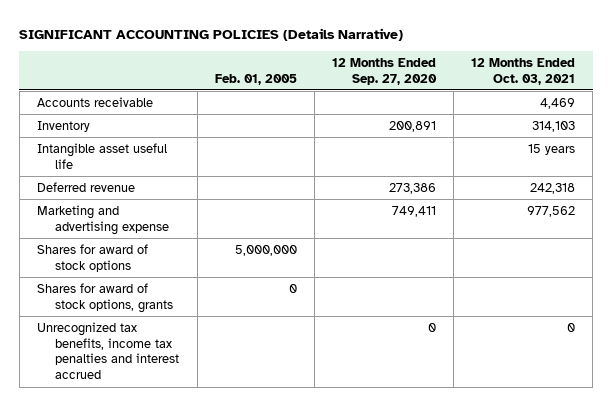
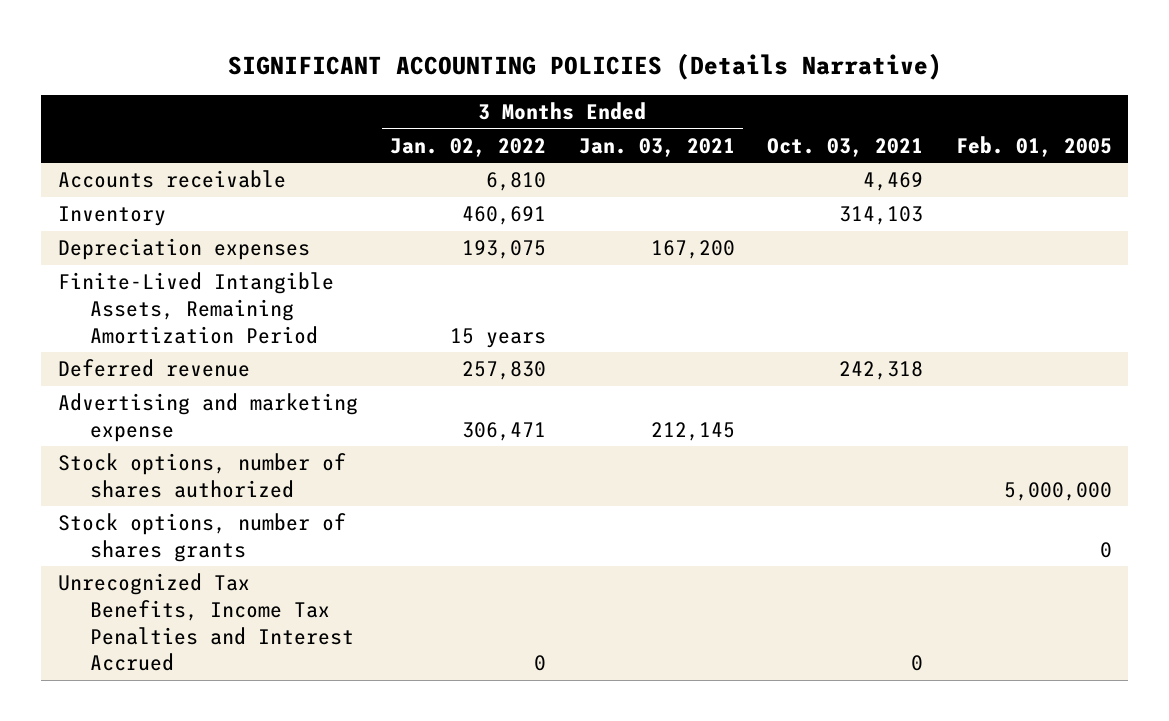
- | Feb. 01, 2005 | 12 Months Ended Sep. 27, 2020 | 12 Months Ended Oct. 03, 2021
+ | 3 Months Ended Jan. 02, 2022 | 3 Months Ended Jan. 03, 2021 | Oct. 03, 2021 | Feb. 01, 2005
- Intangible asset useful life | | | 15 years
+ Depreciation expenses | 193,075 | 167,200 | |
+ Finite-Lived Intangible Assets, Remaining Amortization Period | 15 years | | |
- Marketing and advertising expense | | 749,411 | 977,562
- Shares for award of stock options | 5,000,000 | |
- Shares for award of stock options, grants | 0 | |
- Unrecognized tax benefits, income tax penalties and interest accrued | | 0 | 0
+ Advertising and marketing expense | 306,471 | 212,145 | |
+ Stock options, number of shares authorized | | | | 5,000,000
+ Stock options, number of shares grants | | | | 0
+ Unrecognized Tax Benefits, Income Tax Penalties and Interest Accrued | 0 | | 0 |

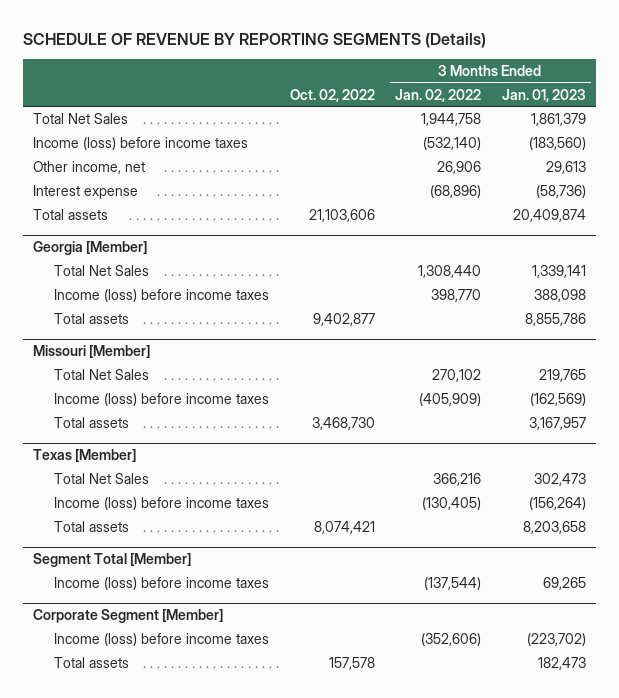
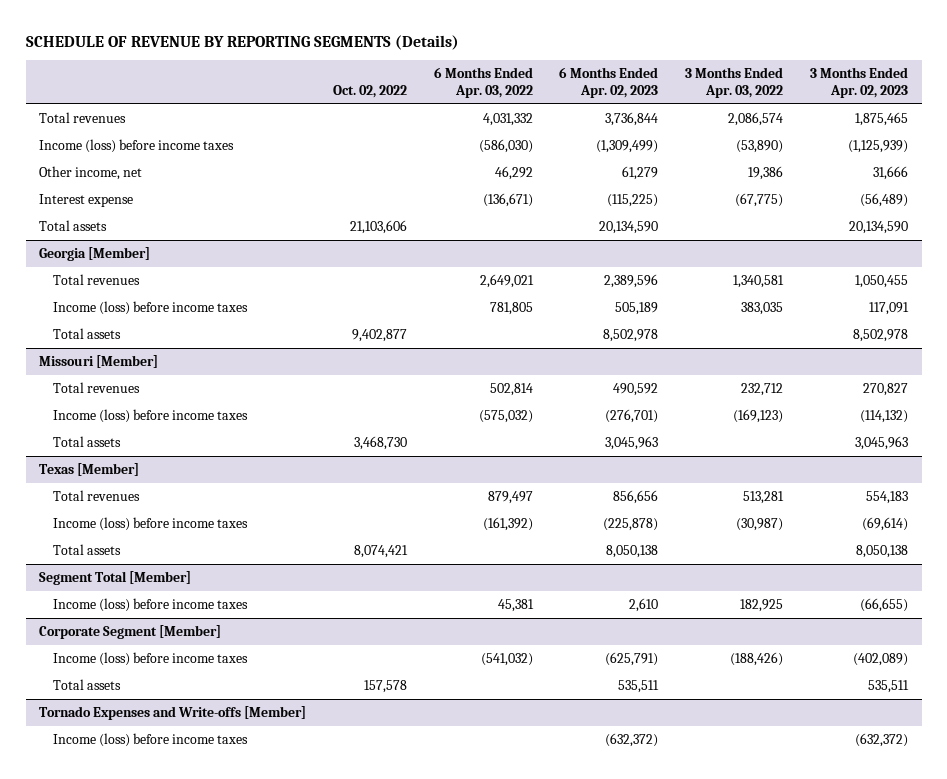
- | Oct. 02, 2022 | 3 Months Ended Jan. 02, 2022 | 3 Months Ended Jan. 01, 2023
+ | Oct. 02, 2022 | 6 Months Ended Apr. 03, 2022 | 6 Months Ended Apr. 02, 2023 | 3 Months Ended Apr. 03, 2022 | 3 Months Ended Apr. 02, 2023
- Total Net Sales | | 1,944,758 | 1,861,379
+ Total revenues | | 4,031,332 | 3,736,844 | 2,086,574 | 1,875,465
@ Georgia [Member]
- Total Net Sales | | 1,308,440 | 1,339,141
+ Total revenues | | 2,649,021 | 2,389,596 | 1,340,581 | 1,050,455
@ Missouri [Member]
- Total Net Sales | | 270,102 | 219,765
+ Total revenues | | 502,814 | 490,592 | 232,712 | 270,827
@ Texas [Member]
- Total Net Sales | | 366,216 | 302,473
+ Total revenues | | 879,497 | 856,656 | 513,281 | 554,183
+ Tornado Expenses and Write-offs [Member]
+ Income (loss) before income taxes | | | (632,372) | | (632,372)

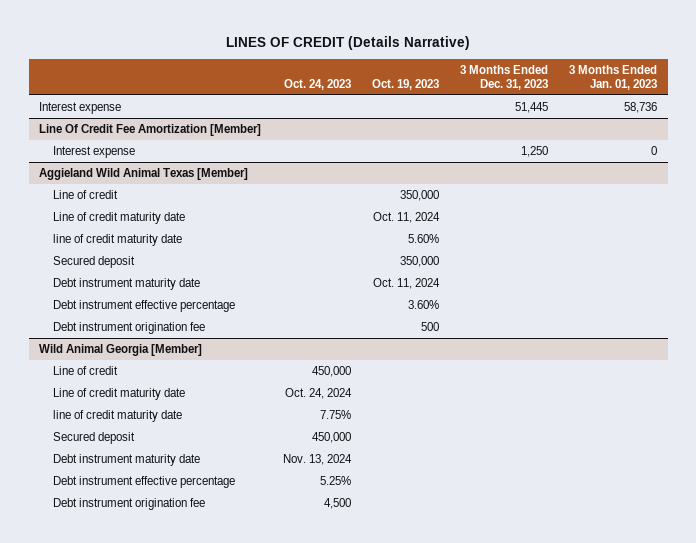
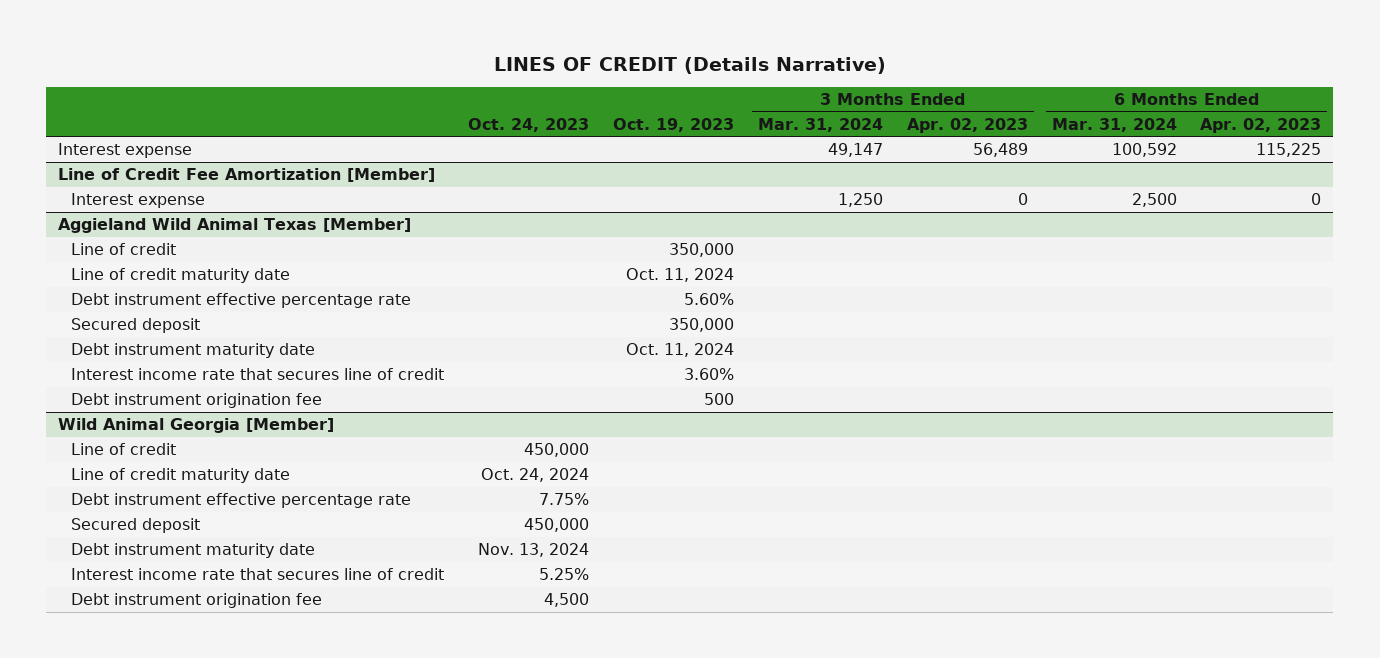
- | Oct. 24, 2023 | Oct. 19, 2023 | 3 Months Ended Dec. 31, 2023 | 3 Months Ended Jan. 01, 2023
+ | Oct. 24, 2023 | Oct. 19, 2023 | 3 Months Ended Mar. 31, 2024 | 3 Months Ended Apr. 02, 2023 | 6 Months Ended Mar. 31, 2024 | 6 Months Ended Apr. 02, 2023
- Line Of Credit Fee Amortization [Member]
+ Line of Credit Fee Amortization [Member]
@ Aggieland Wild Animal Texas [Member]
- line of credit maturity date | | 5.60% | |
+ Debt instrument effective percentage rate | | 5.60% | | | |
- Debt instrument effective percentage | | 3.60% | |
+ Interest income rate that secures line of credit | | 3.60% | | | |
@ Wild Animal Georgia [Member]
- line of credit maturity date | 7.75% | | |
+ Debt instrument effective percentage rate | 7.75% | | | | |
- Debt instrument effective percentage | 5.25% | | |
+ Interest income rate that secures line of credit | 5.25% | | | | |

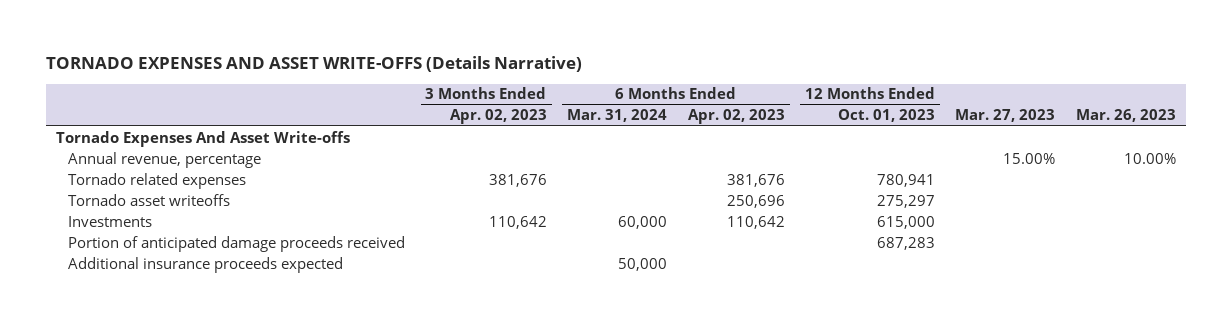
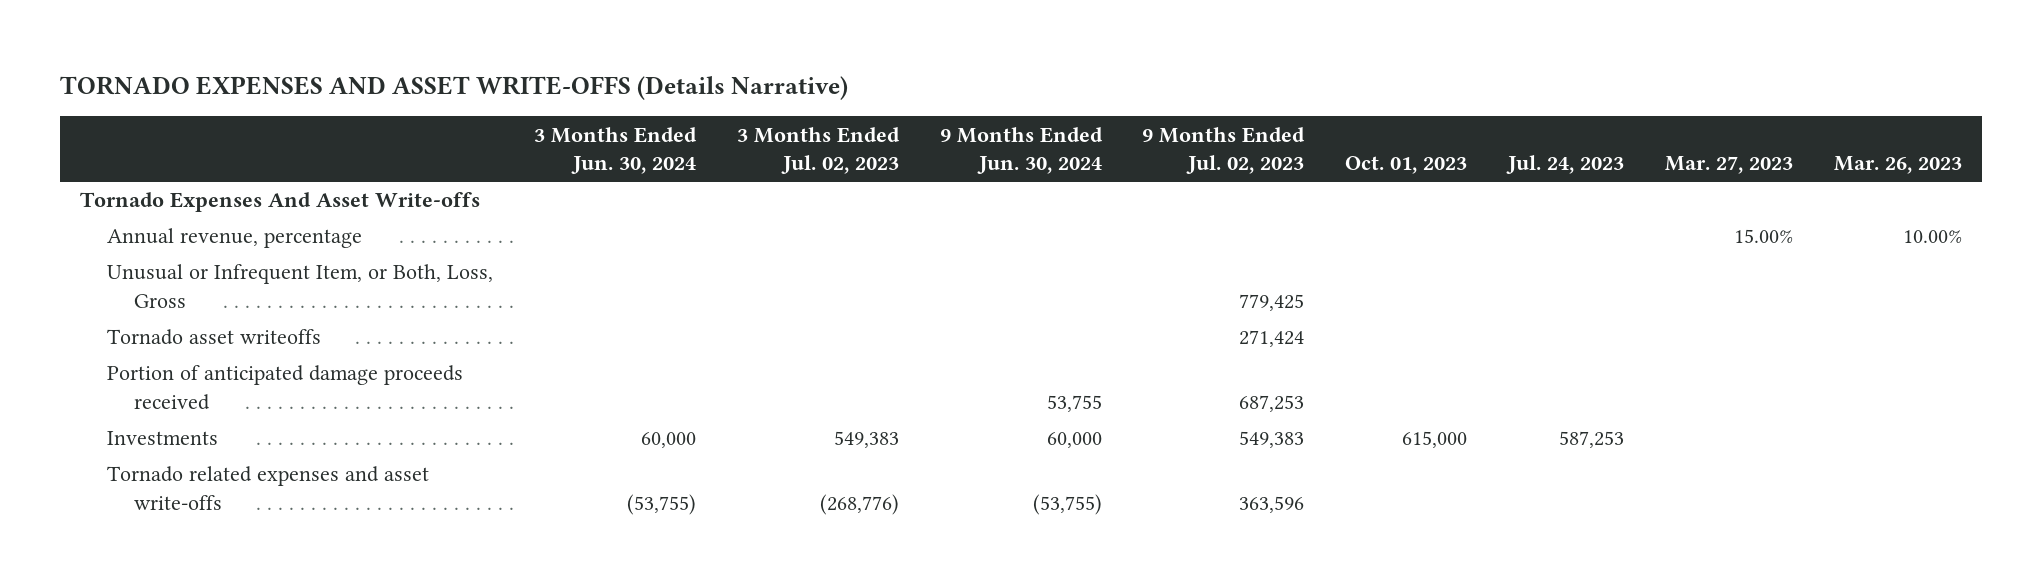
- | 3 Months Ended Apr. 02, 2023 | 6 Months Ended Mar. 31, 2024 | 6 Months Ended Apr. 02, 2023 | 12 Months Ended Oct. 01, 2023 | Mar. 27, 2023 | Mar. 26, 2023
+ | 3 Months Ended Jun. 30, 2024 | 3 Months Ended Jul. 02, 2023 | 9 Months Ended Jun. 30, 2024 | 9 Months Ended Jul. 02, 2023 | Oct. 01, 2023 | Jul. 24, 2023 | Mar. 27, 2023 | Mar. 26, 2023
- Tornado related expenses | 381,676 | | 381,676 | 780,941 | |
+ Unusual or Infrequent Item, or Both, Loss, Gross | | | | 779,425 | | | |
- Additional insurance proceeds expected | | 50,000 | | | |
moved down: Investments | 60,000 | 549,383 | 60,000 | 549,383 | 615,000 | 587,253 | |
+ Tornado related expenses and asset write-offs | (53,755) | (268,776) | (53,755) | 363,596 | | | |

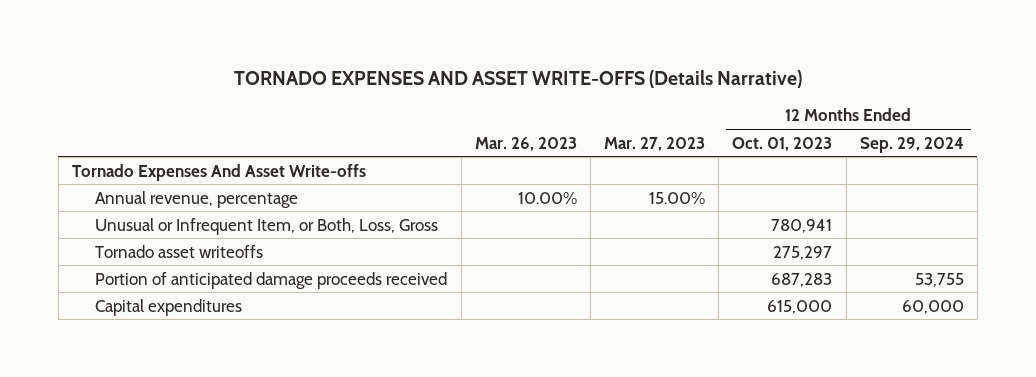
- | 3 Months Ended Jun. 30, 2024 | 3 Months Ended Jul. 02, 2023 | 9 Months Ended Jun. 30, 2024 | 9 Months Ended Jul. 02, 2023 | Oct. 01, 2023 | Jul. 24, 2023 | Mar. 27, 2023 | Mar. 26, 2023
+ | Mar. 26, 2023 | Mar. 27, 2023 | 12 Months Ended Oct. 01, 2023 | 12 Months Ended Sep. 29, 2024
- Investments | 60,000 | 549,383 | 60,000 | 549,383 | 615,000 | 587,253 | |
- Tornado related expenses and asset write-offs | (53,755) | (268,776) | (53,755) | 363,596 | | | |
+ Capital expenditures | | | 615,000 | 60,000

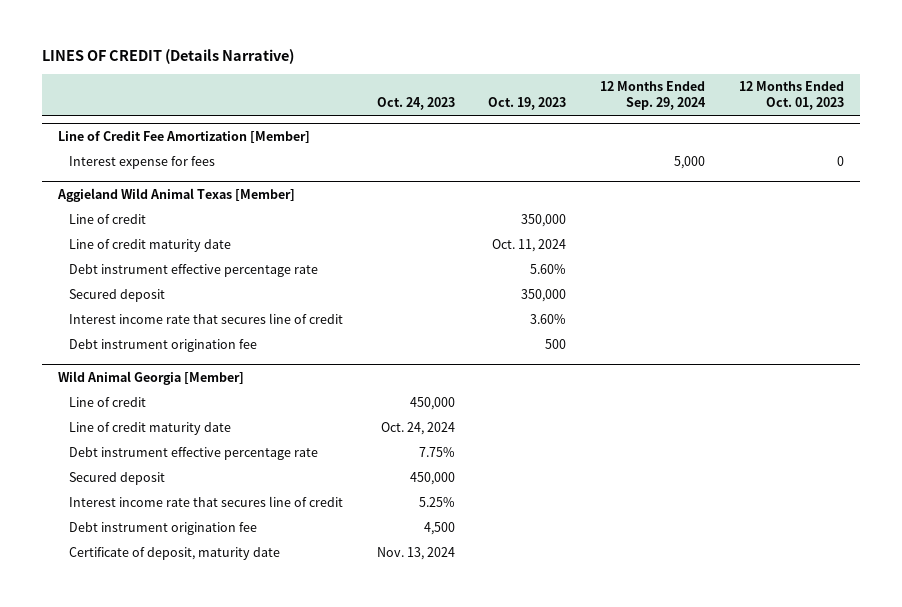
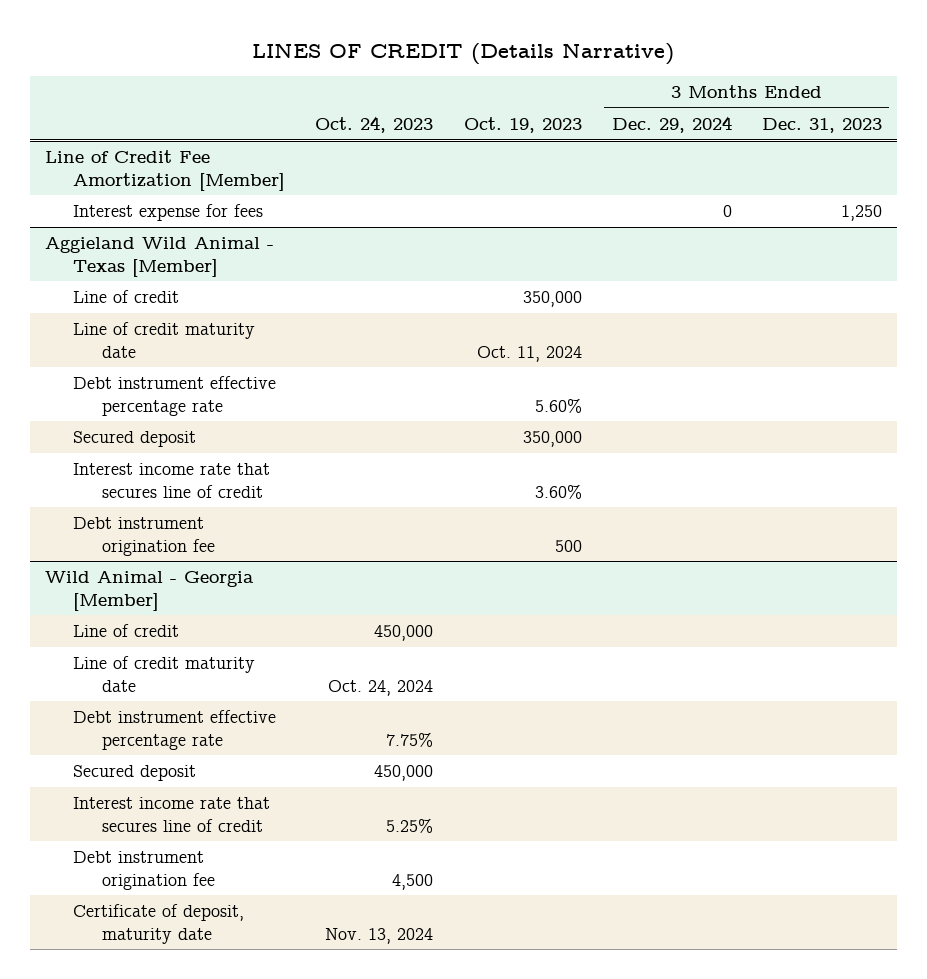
- | Oct. 24, 2023 | Oct. 19, 2023 | 12 Months Ended Sep. 29, 2024 | 12 Months Ended Oct. 01, 2023
+ | Oct. 24, 2023 | Oct. 19, 2023 | 3 Months Ended Dec. 29, 2024 | 3 Months Ended Dec. 31, 2023
- Aggieland Wild Animal Texas [Member]
+ Aggieland Wild Animal - Texas [Member]
- Wild Animal Georgia [Member]
+ Wild Animal - Georgia [Member]

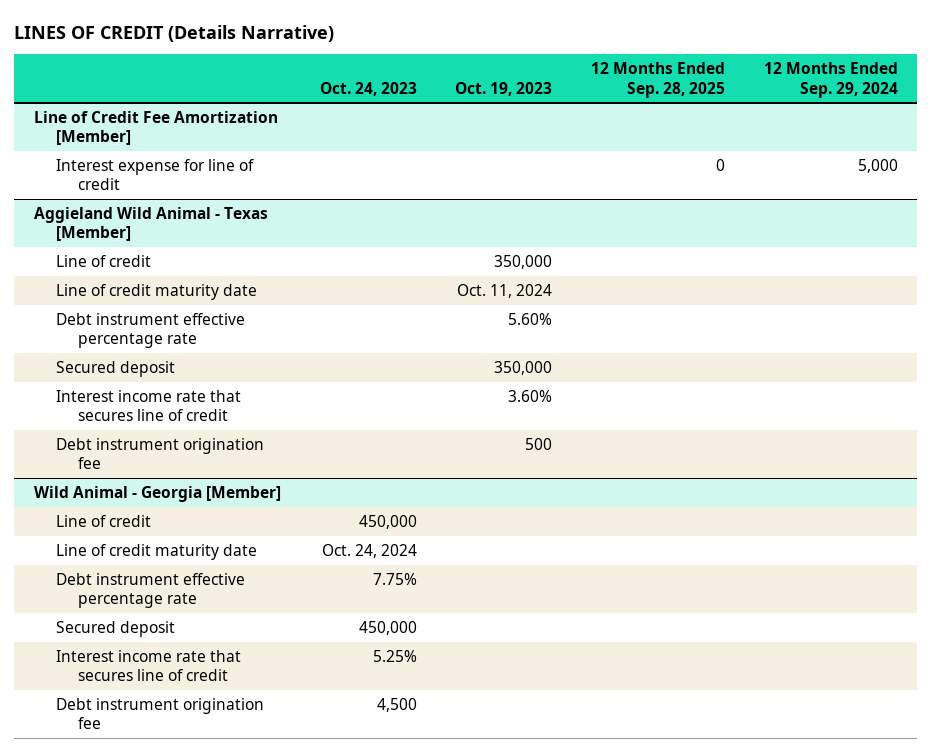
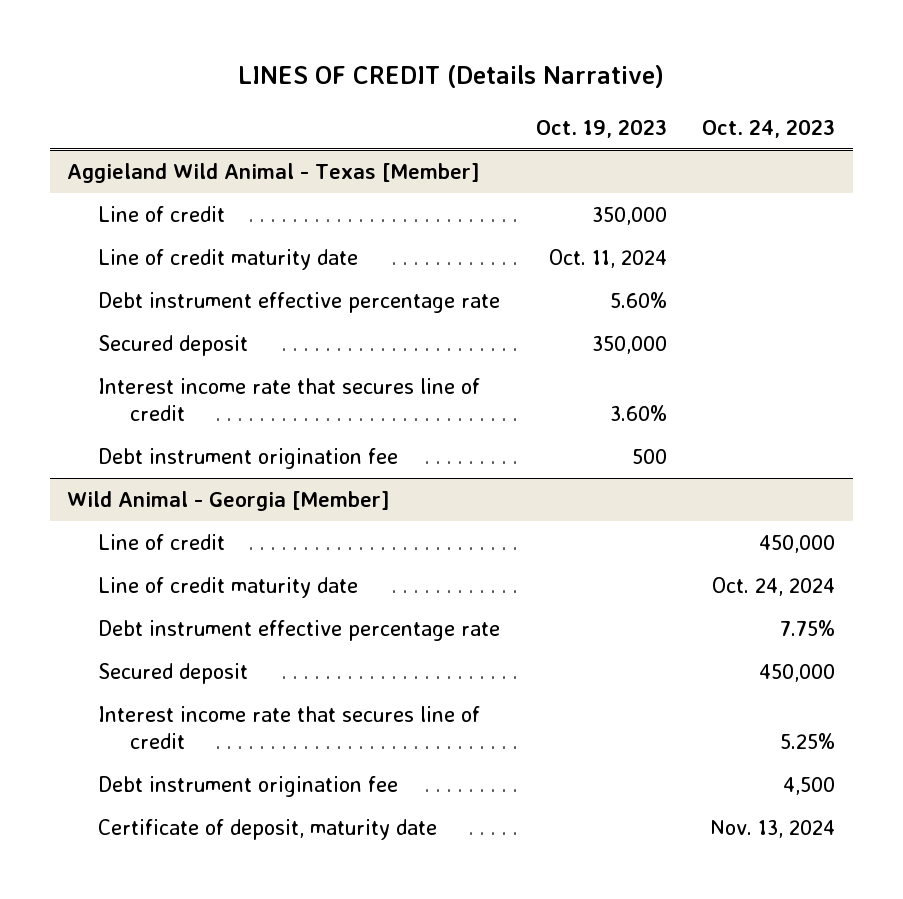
- | Oct. 24, 2023 | Oct. 19, 2023 | 12 Months Ended Sep. 28, 2025 | 12 Months Ended Sep. 29, 2024
+ | Oct. 19, 2023 | Oct. 24, 2023
- Line of Credit Fee Amortization [Member]
- Interest expense for line of credit | | | 0 | 5,000
@ Wild Animal - Georgia [Member]
+ Certificate of deposit, maturity date | | Nov. 13, 2024

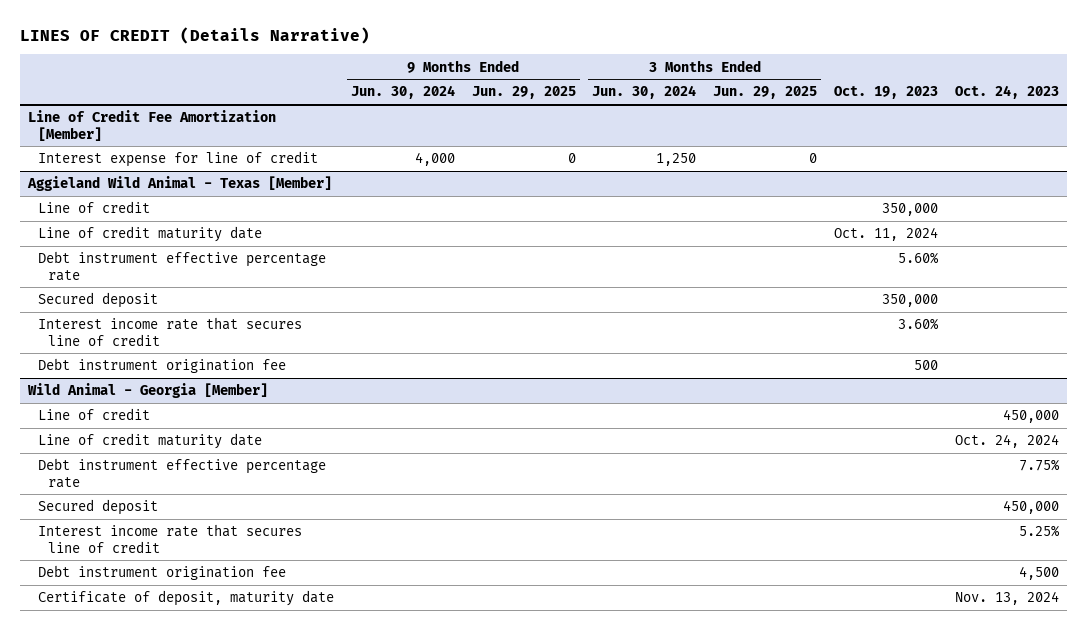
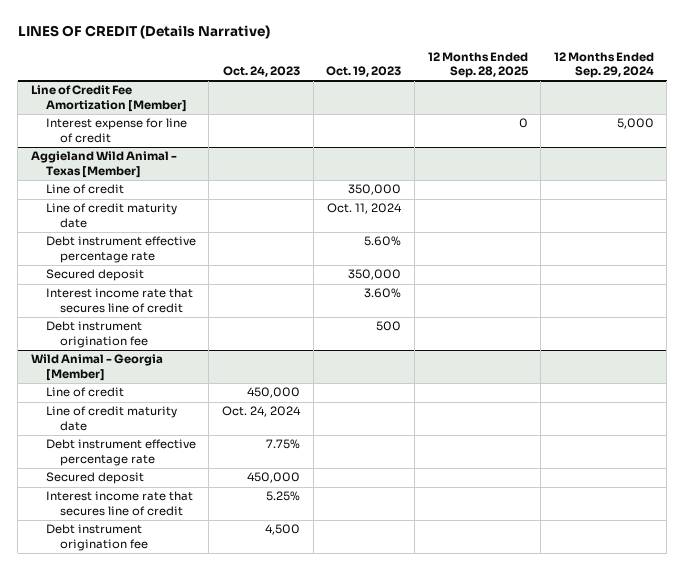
- | 9 Months Ended Jun. 30, 2024 | 9 Months Ended Jun. 29, 2025 | 3 Months Ended Jun. 30, 2024 | 3 Months Ended Jun. 29, 2025 | Oct. 19, 2023 | Oct. 24, 2023
+ | Oct. 24, 2023 | Oct. 19, 2023 | 12 Months Ended Sep. 28, 2025 | 12 Months Ended Sep. 29, 2024
@ Wild Animal - Georgia [Member]
- Certificate of deposit, maturity date | | | | | | Nov. 13, 2024

